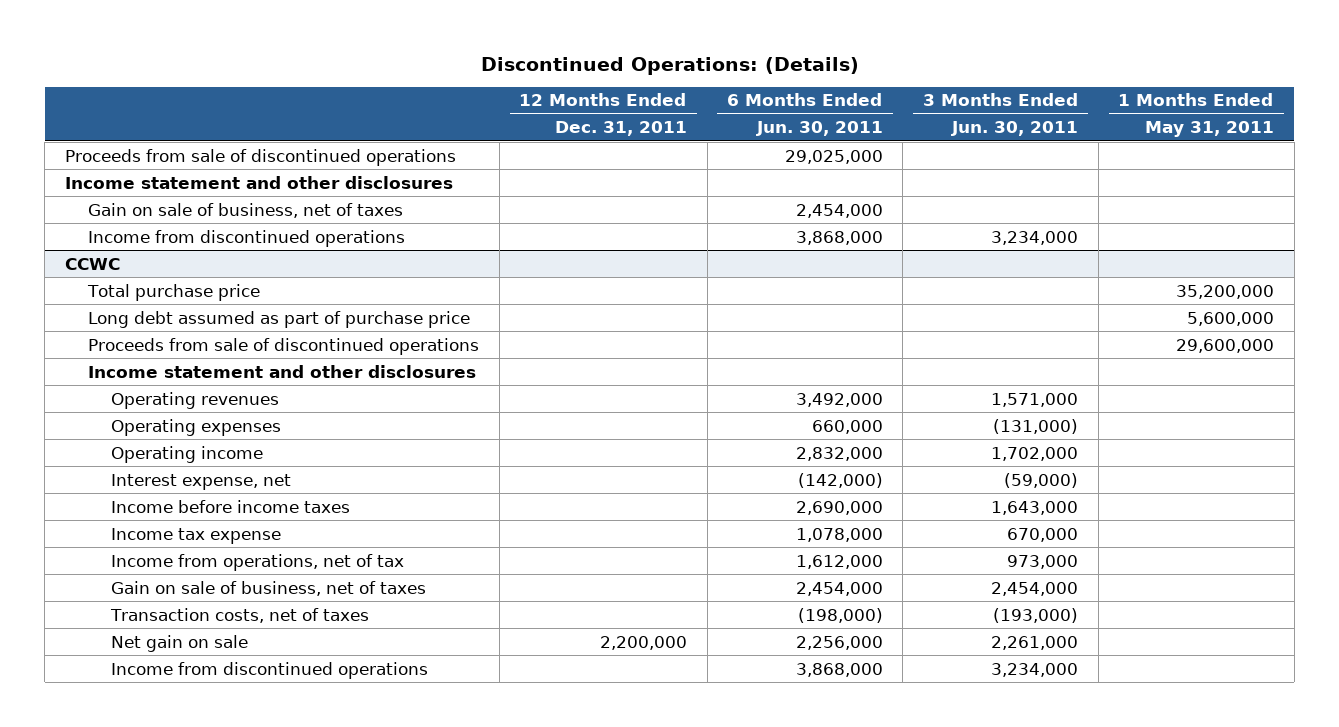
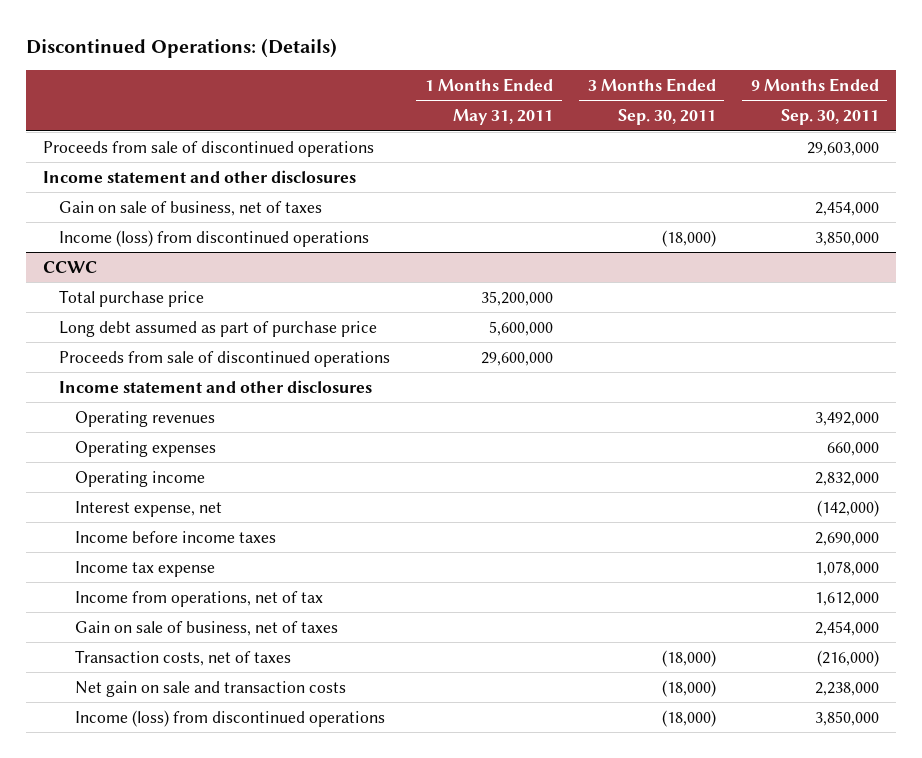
- | 12 Months Ended Dec. 31, 2011 | 6 Months Ended Jun. 30, 2011 | 3 Months Ended Jun. 30, 2011 | 1 Months Ended May 31, 2011
+ | 1 Months Ended May 31, 2011 | 3 Months Ended Sep. 30, 2011 | 9 Months Ended Sep. 30, 2011
- Income from discontinued operations | | 3,868,000 | 3,234,000 |
+ Income (loss) from discontinued operations | | (18,000) | 3,850,000
@ CCWC
- Net gain on sale | 2,200,000 | 2,256,000 | 2,261,000 |
- Income from discontinued operations | | 3,868,000 | 3,234,000 |
+ Net gain on sale and transaction costs | | (18,000) | 2,238,000
+ Income (loss) from discontinued operations | | (18,000) | 3,850,000

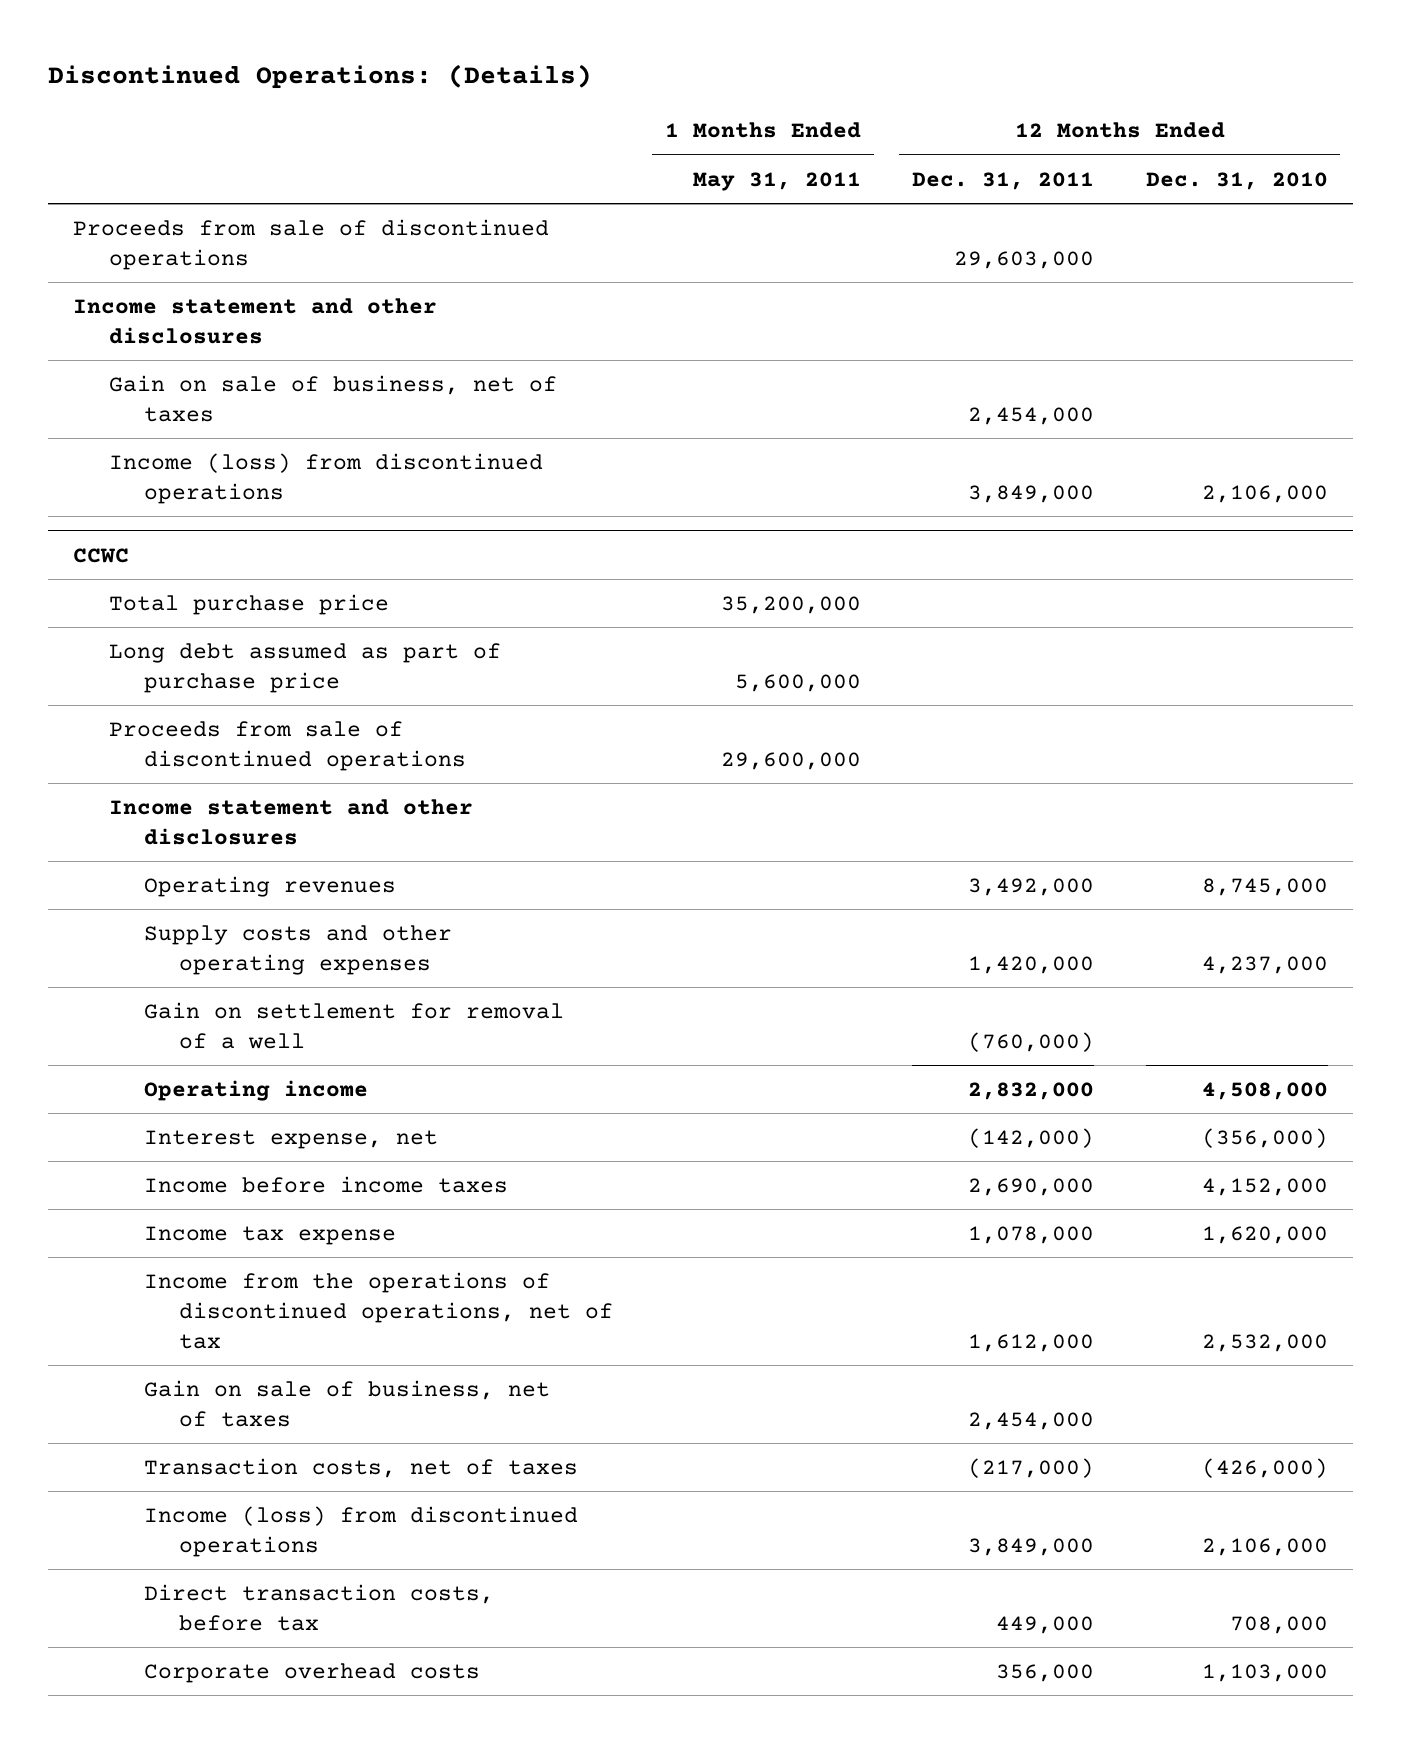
- | 1 Months Ended May 31, 2011 | 3 Months Ended Sep. 30, 2011 | 9 Months Ended Sep. 30, 2011
+ | 1 Months Ended May 31, 2011 | 12 Months Ended Dec. 31, 2011 | 12 Months Ended Dec. 31, 2010
@ CCWC
- Operating expenses | | | 660,000
+ Supply costs and other operating expenses | | 1,420,000 | 4,237,000
+ Gain on settlement for removal of a well | | (760,000) |
- Income from operations, net of tax | | | 1,612,000
+ Income from the operations of discontinued operations, net of tax | | 1,612,000 | 2,532,000
- Net gain on sale and transaction costs | | (18,000) | 2,238,000
+ Direct transaction costs, before tax | | 449,000 | 708,000
+ Corporate overhead costs | | 356,000 | 1,103,000

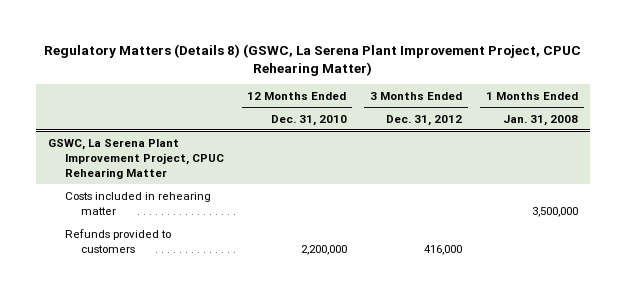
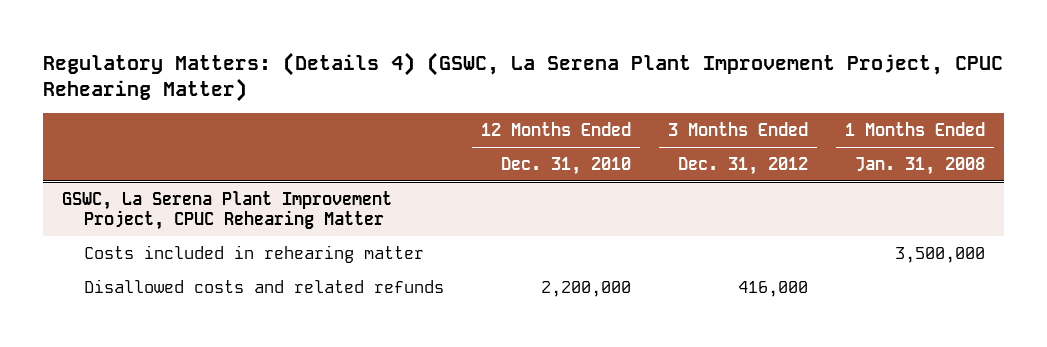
- Regulatory Matters (Details 8) (GSWC, La Serena Plant Improvement Project, CPUC Rehearing Matter)
+ Regulatory Matters: (Details 4) (GSWC, La Serena Plant Improvement Project, CPUC Rehearing Matter)
@ GSWC, La Serena Plant Improvement Project, CPUC Rehearing Matter
- Refunds provided to customers | 2,200,000 | 416,000 |
+ Disallowed costs and related refunds | 2,200,000 | 416,000 |

